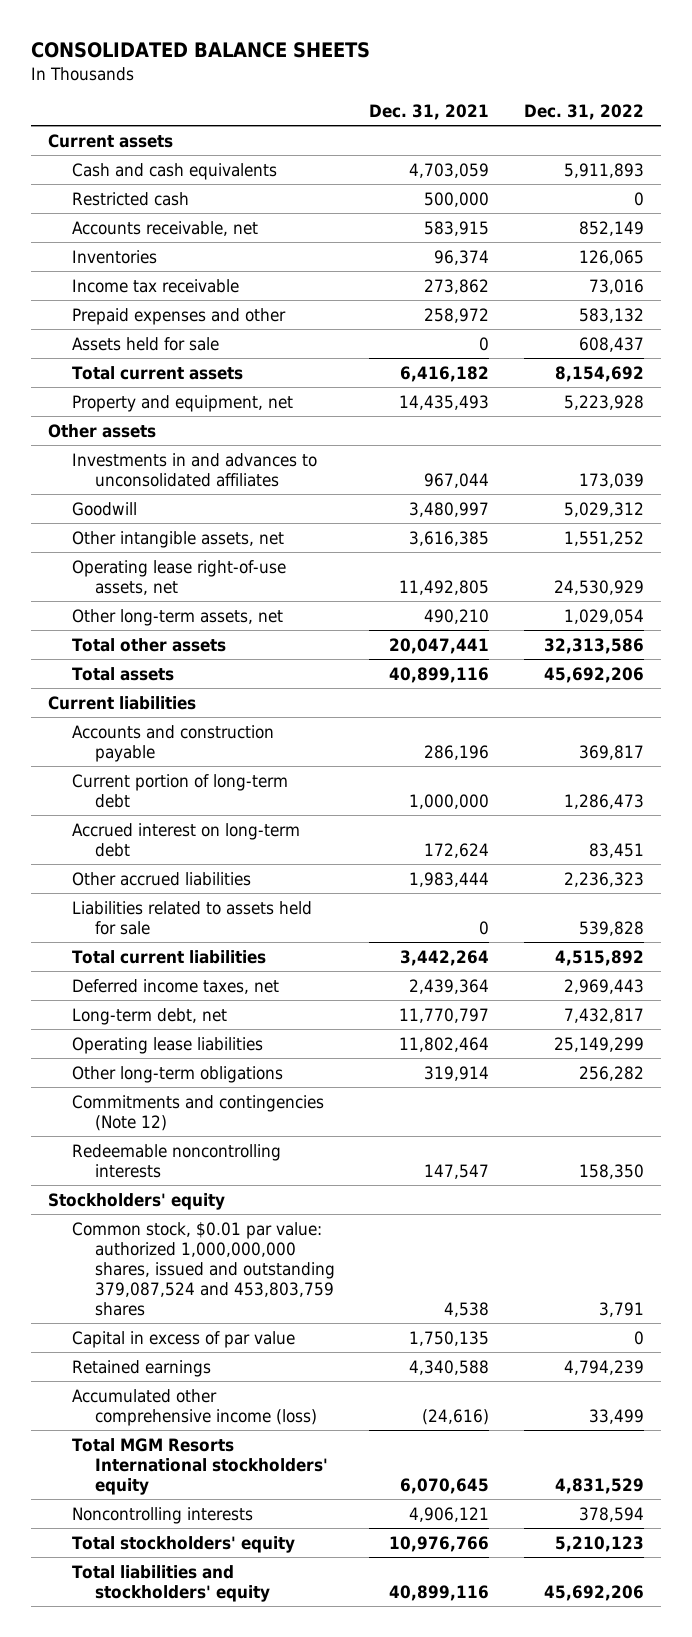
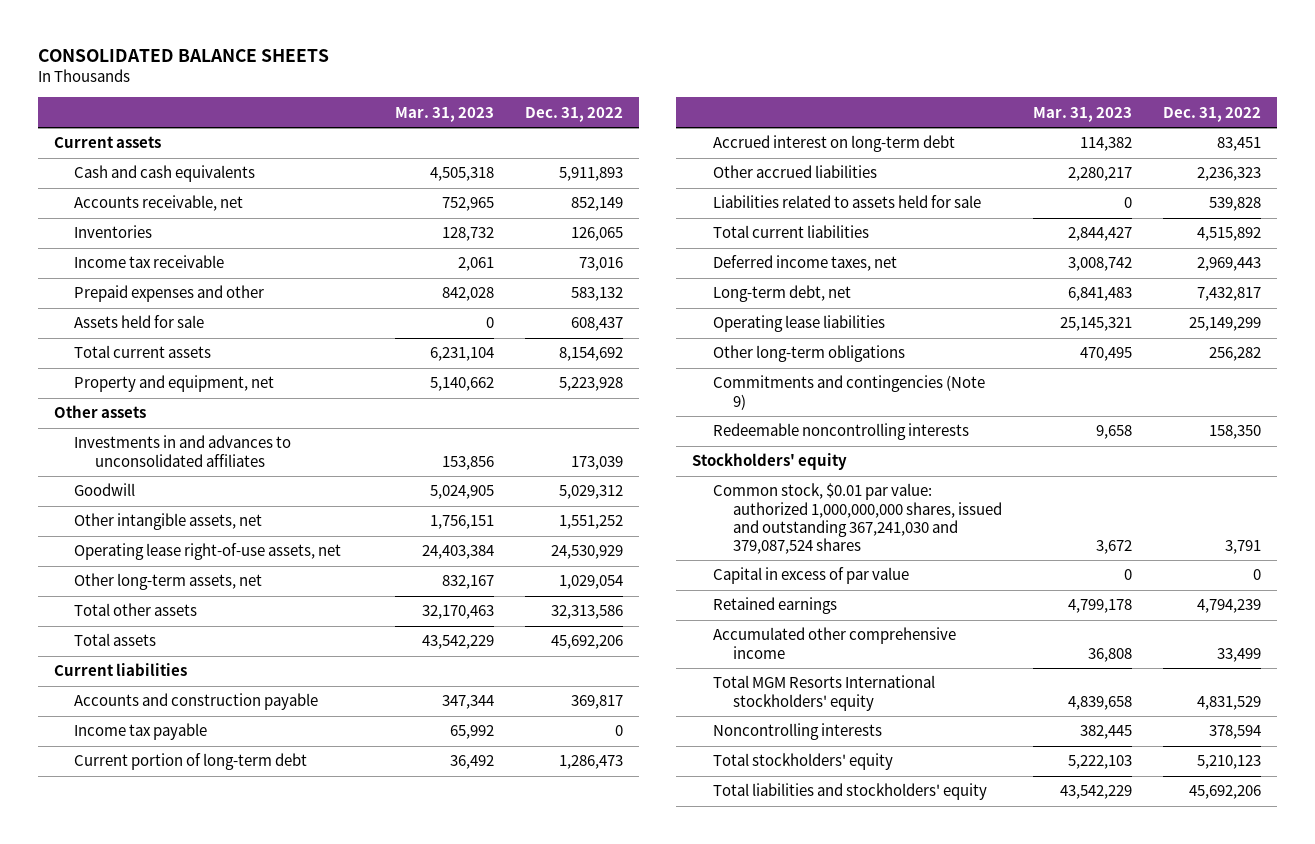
- | Dec. 31, 2021 | Dec. 31, 2022
+ | Mar. 31, 2023 | Dec. 31, 2022
- Restricted cash | 500,000 | 0
+ Income tax payable | 65,992 | 0
- Commitments and contingencies (Note 12)
+ Commitments and contingencies (Note 9)
- Common stock, $0.01 par value: authorized 1,000,000,000 shares, issued and outstanding 379,087,524 and 453,803,759 shares | 4,538 | 3,791
+ Common stock, $0.01 par value: authorized 1,000,000,000 shares, issued and outstanding 367,241,030 and 379,087,524 shares | 3,672 | 3,791
- Accumulated other comprehensive income (loss) | (24,616) | 33,499
+ Accumulated other comprehensive income | 36,808 | 33,499

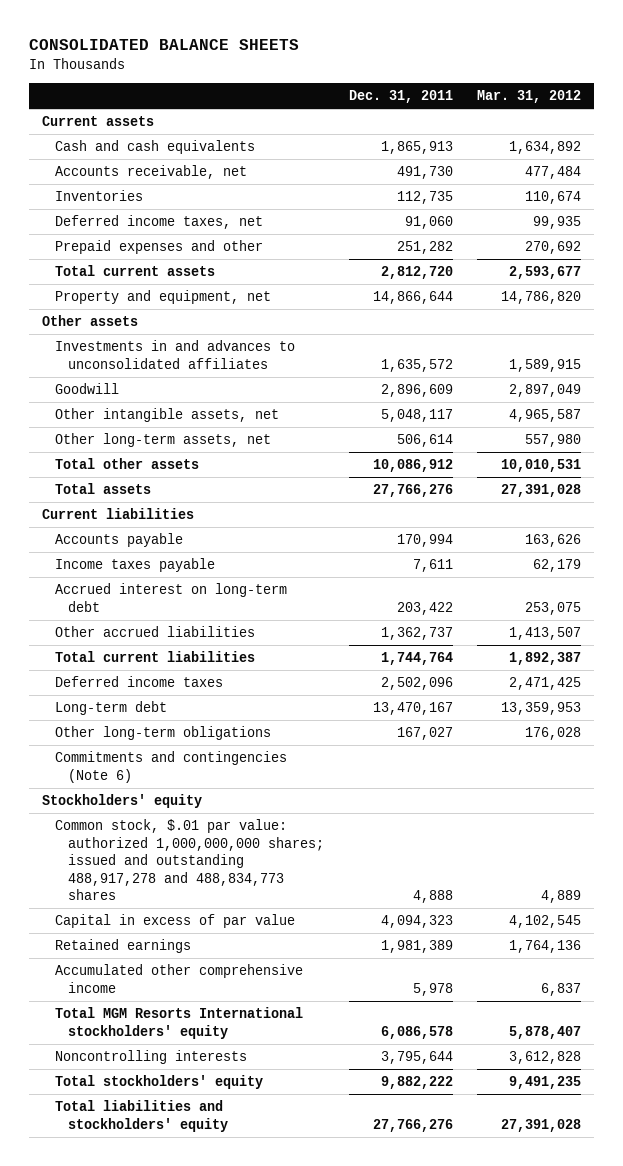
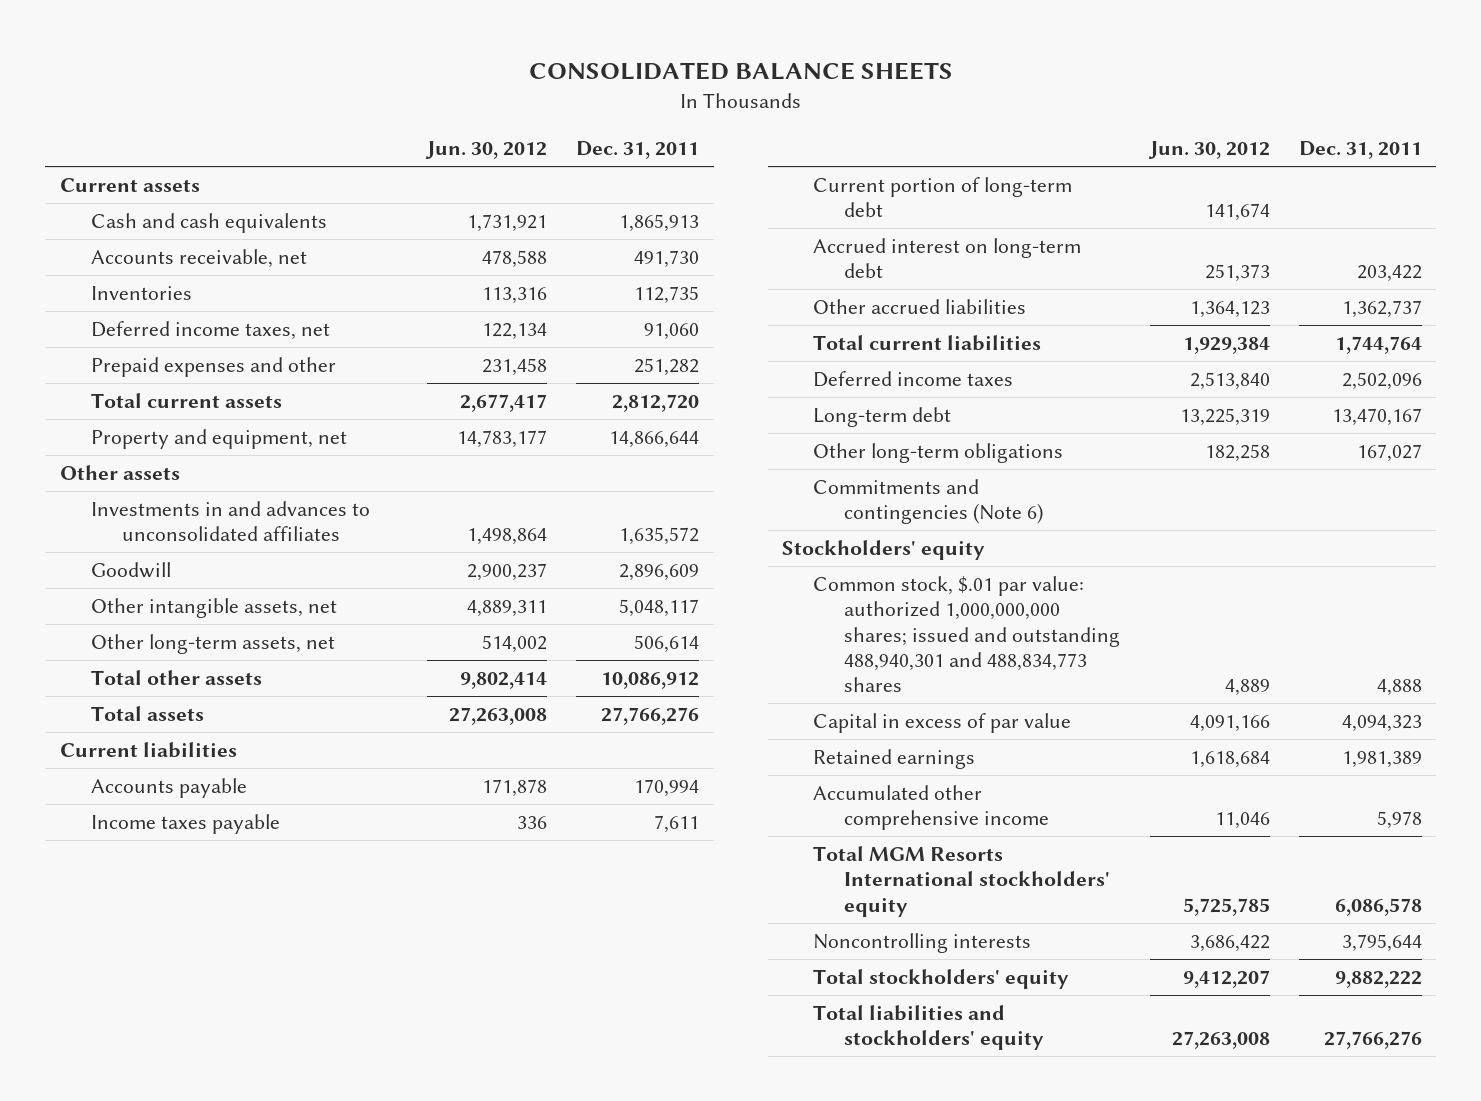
- | Dec. 31, 2011 | Mar. 31, 2012
+ | Jun. 30, 2012 | Dec. 31, 2011
+ Current portion of long-term debt | 141,674 |
- Common stock, $.01 par value: authorized 1,000,000,000 shares; issued and outstanding 488,917,278 and 488,834,773 shares | 4,888 | 4,889
+ Common stock, $.01 par value: authorized 1,000,000,000 shares; issued and outstanding 488,940,301 and 488,834,773 shares | 4,889 | 4,888

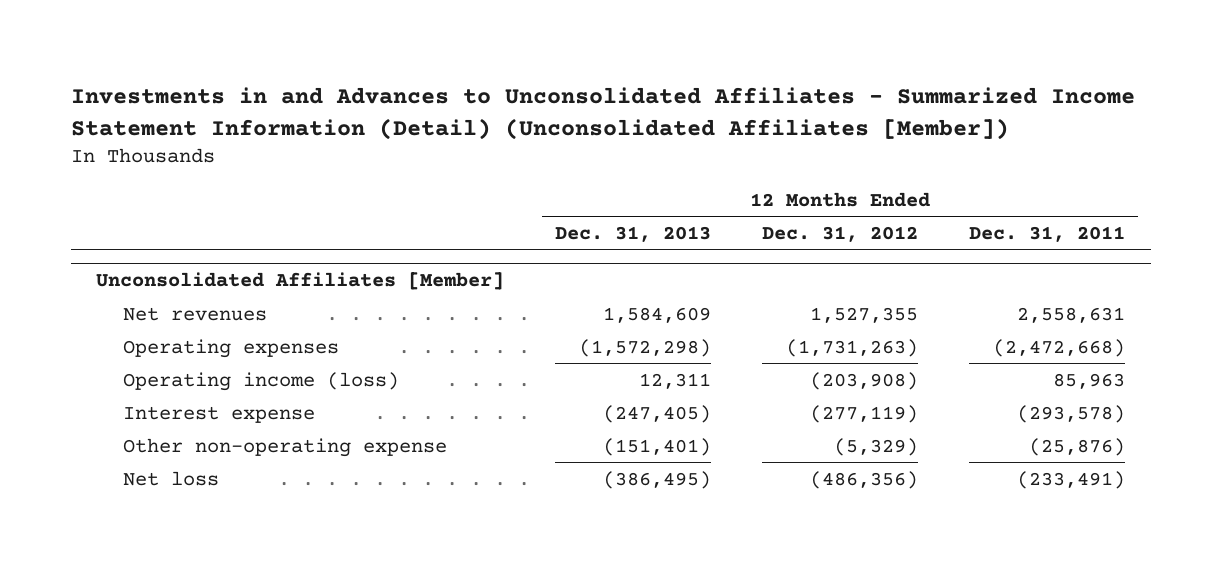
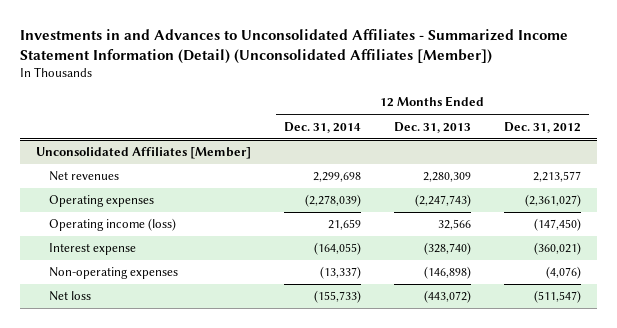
- | 12 Months Ended Dec. 31, 2013 | 12 Months Ended Dec. 31, 2012 | 12 Months Ended Dec. 31, 2011
+ | 12 Months Ended Dec. 31, 2014 | 12 Months Ended Dec. 31, 2013 | 12 Months Ended Dec. 31, 2012
@ Unconsolidated Affiliates [Member]
- Net revenues | 1,584,609 | 1,527,355 | 2,558,631
- Operating expenses | (1,572,298) | (1,731,263) | (2,472,668)
- Operating income (loss) | 12,311 | (203,908) | 85,963
- Interest expense | (247,405) | (277,119) | (293,578)
- Other non-operating expense | (151,401) | (5,329) | (25,876)
- Net loss | (386,495) | (486,356) | (233,491)
+ Net revenues | 2,299,698 | 2,280,309 | 2,213,577
+ Operating expenses | (2,278,039) | (2,247,743) | (2,361,027)
+ Operating income (loss) | 21,659 | 32,566 | (147,450)
+ Interest expense | (164,055) | (328,740) | (360,021)
+ Non-operating expenses | (13,337) | (146,898) | (4,076)
+ Net loss | (155,733) | (443,072) | (511,547)

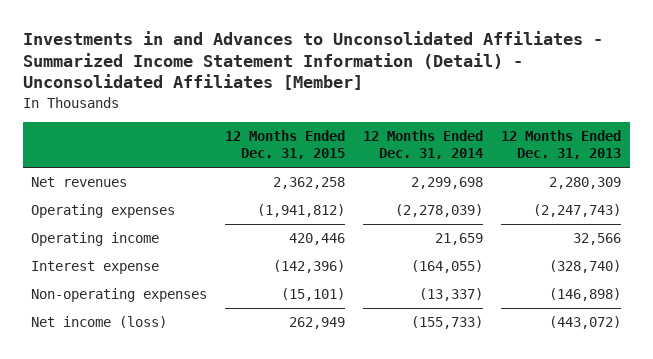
- Investments in and Advances to Unconsolidated Affiliates - Summarized Income Statement Information (Detail) (Unconsolidated Affiliates [Member])
+ Investments in and Advances to Unconsolidated Affiliates - Summarized Income Statement Information (Detail) - Unconsolidated Affiliates [Member]
- | 12 Months Ended Dec. 31, 2014 | 12 Months Ended Dec. 31, 2013 | 12 Months Ended Dec. 31, 2012
+ | 12 Months Ended Dec. 31, 2015 | 12 Months Ended Dec. 31, 2014 | 12 Months Ended Dec. 31, 2013
- Unconsolidated Affiliates [Member]
- Operating income (loss) | 21,659 | 32,566 | (147,450)
+ Operating income | 420,446 | 21,659 | 32,566
- Net loss | (155,733) | (443,072) | (511,547)
+ Net income (loss) | 262,949 | (155,733) | (443,072)

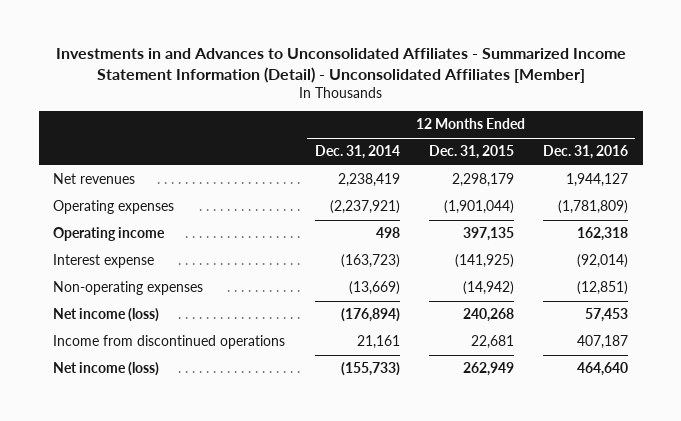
- | 12 Months Ended Dec. 31, 2015 | 12 Months Ended Dec. 31, 2014 | 12 Months Ended Dec. 31, 2013
+ | 12 Months Ended Dec. 31, 2014 | 12 Months Ended Dec. 31, 2015 | 12 Months Ended Dec. 31, 2016
- Net revenues | 2,362,258 | 2,299,698 | 2,280,309
- Operating expenses | (1,941,812) | (2,278,039) | (2,247,743)
- Operating income | 420,446 | 21,659 | 32,566
- Interest expense | (142,396) | (164,055) | (328,740)
- Non-operating expenses | (15,101) | (13,337) | (146,898)
+ Net revenues | 2,238,419 | 2,298,179 | 1,944,127
+ Operating expenses | (2,237,921) | (1,901,044) | (1,781,809)
+ Operating income | 498 | 397,135 | 162,318
+ Interest expense | (163,723) | (141,925) | (92,014)
+ Non-operating expenses | (13,669) | (14,942) | (12,851)
+ Net income (loss) | (176,894) | 240,268 | 57,453
+ Income from discontinued operations | 21,161 | 22,681 | 407,187

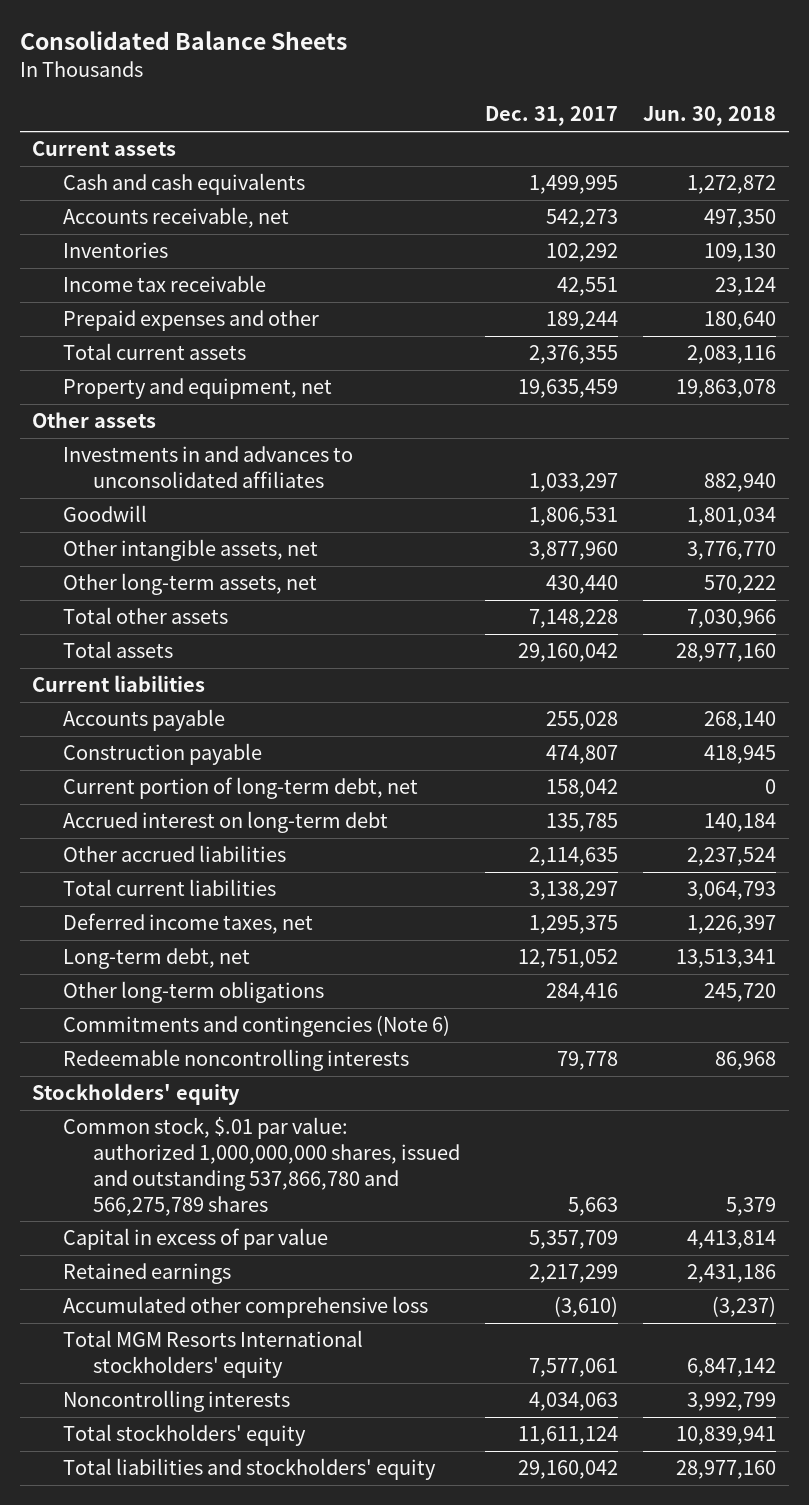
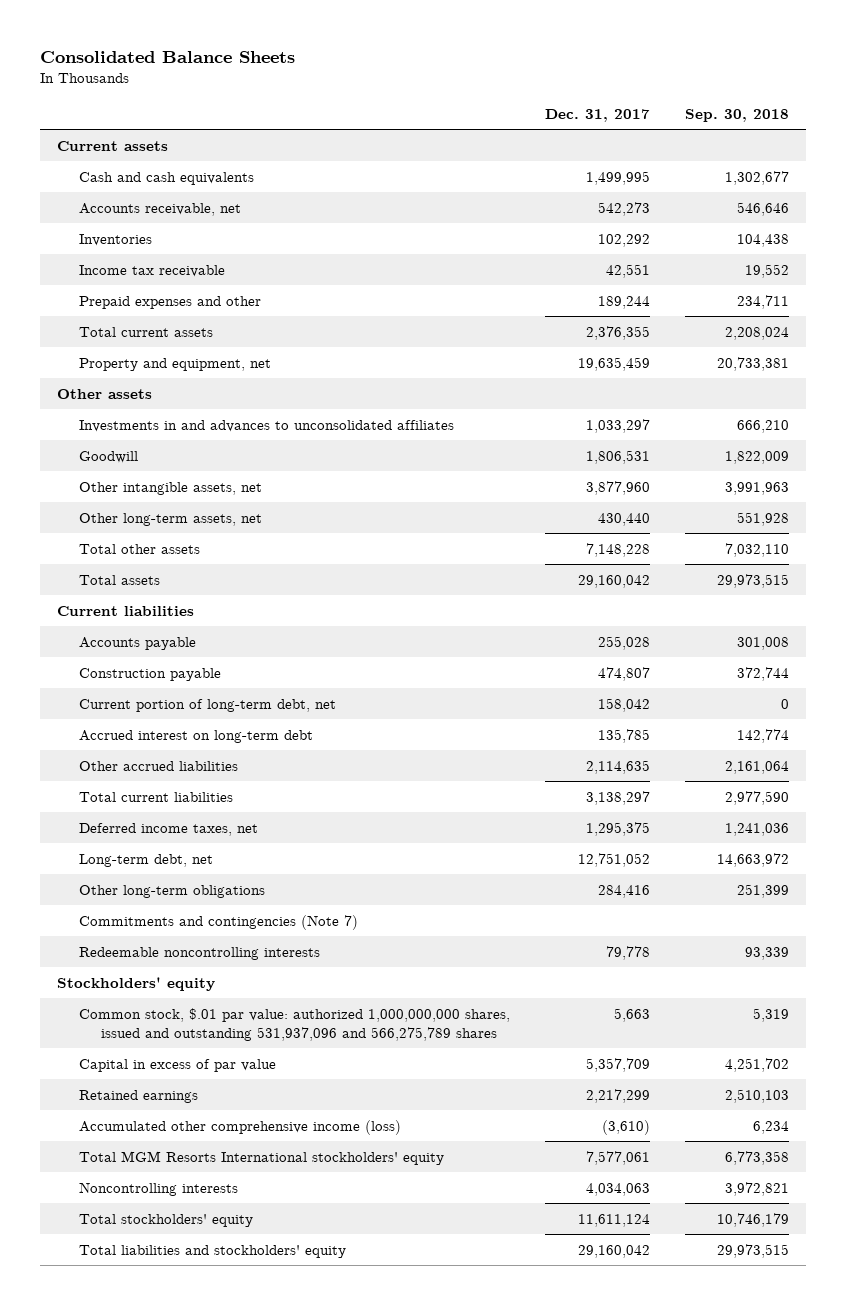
- | Dec. 31, 2017 | Jun. 30, 2018
+ | Dec. 31, 2017 | Sep. 30, 2018
- Commitments and contingencies (Note 6)
+ Commitments and contingencies (Note 7)
- Common stock, $.01 par value: authorized 1,000,000,000 shares, issued and outstanding 537,866,780 and 566,275,789 shares | 5,663 | 5,379
+ Common stock, $.01 par value: authorized 1,000,000,000 shares, issued and outstanding 531,937,096 and 566,275,789 shares | 5,663 | 5,319
- Accumulated other comprehensive loss | (3,610) | (3,237)
+ Accumulated other comprehensive income (loss) | (3,610) | 6,234

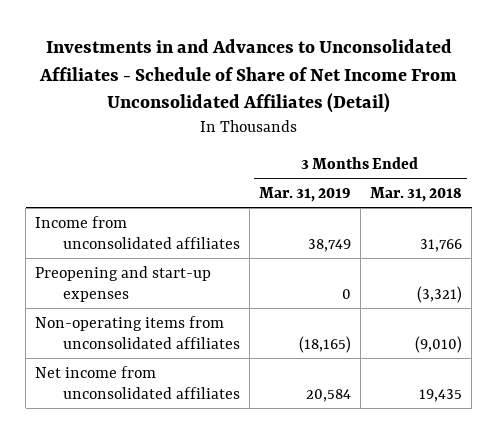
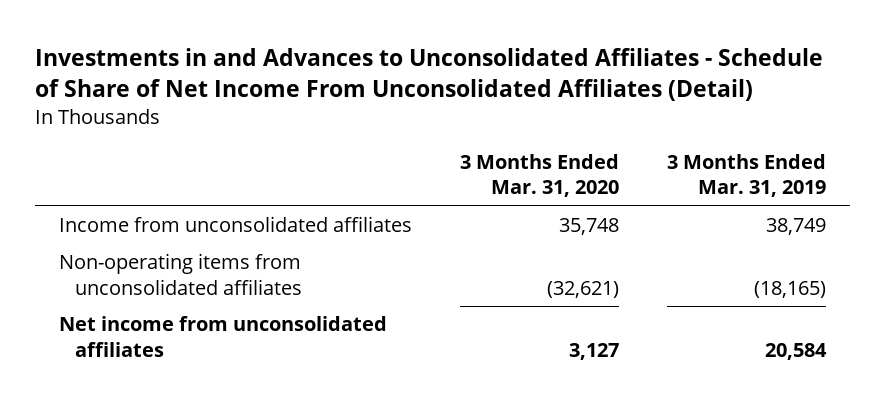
- | 3 Months Ended Mar. 31, 2019 | 3 Months Ended Mar. 31, 2018
+ | 3 Months Ended Mar. 31, 2020 | 3 Months Ended Mar. 31, 2019
- Preopening and start-up expenses | 0 | (3,321)

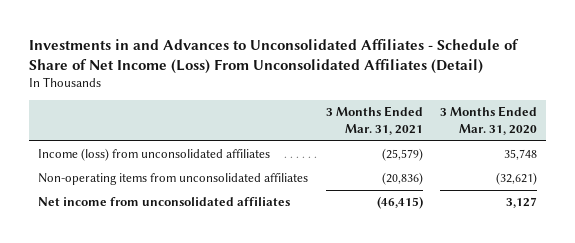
- Investments in and Advances to Unconsolidated Affiliates - Schedule of Share of Net Income From Unconsolidated Affiliates (Detail)
+ Investments in and Advances to Unconsolidated Affiliates - Schedule of Share of Net Income (Loss) From Unconsolidated Affiliates (Detail)
- | 3 Months Ended Mar. 31, 2020 | 3 Months Ended Mar. 31, 2019
+ | 3 Months Ended Mar. 31, 2021 | 3 Months Ended Mar. 31, 2020
- Income from unconsolidated affiliates | 35,748 | 38,749
+ Income (loss) from unconsolidated affiliates | (25,579) | 35,748

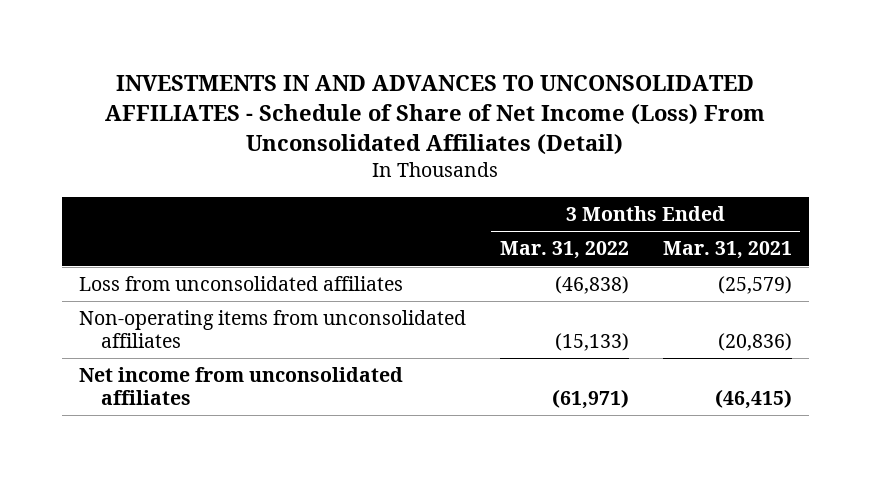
- Investments in and Advances to Unconsolidated Affiliates - Schedule of Share of Net Income (Loss) From Unconsolidated Affiliates (Detail)
+ INVESTMENTS IN AND ADVANCES TO UNCONSOLIDATED AFFILIATES - Schedule of Share of Net Income (Loss) From Unconsolidated Affiliates (Detail)
- | 3 Months Ended Mar. 31, 2021 | 3 Months Ended Mar. 31, 2020
+ | 3 Months Ended Mar. 31, 2022 | 3 Months Ended Mar. 31, 2021
- Income (loss) from unconsolidated affiliates | (25,579) | 35,748
+ Loss from unconsolidated affiliates | (46,838) | (25,579)

